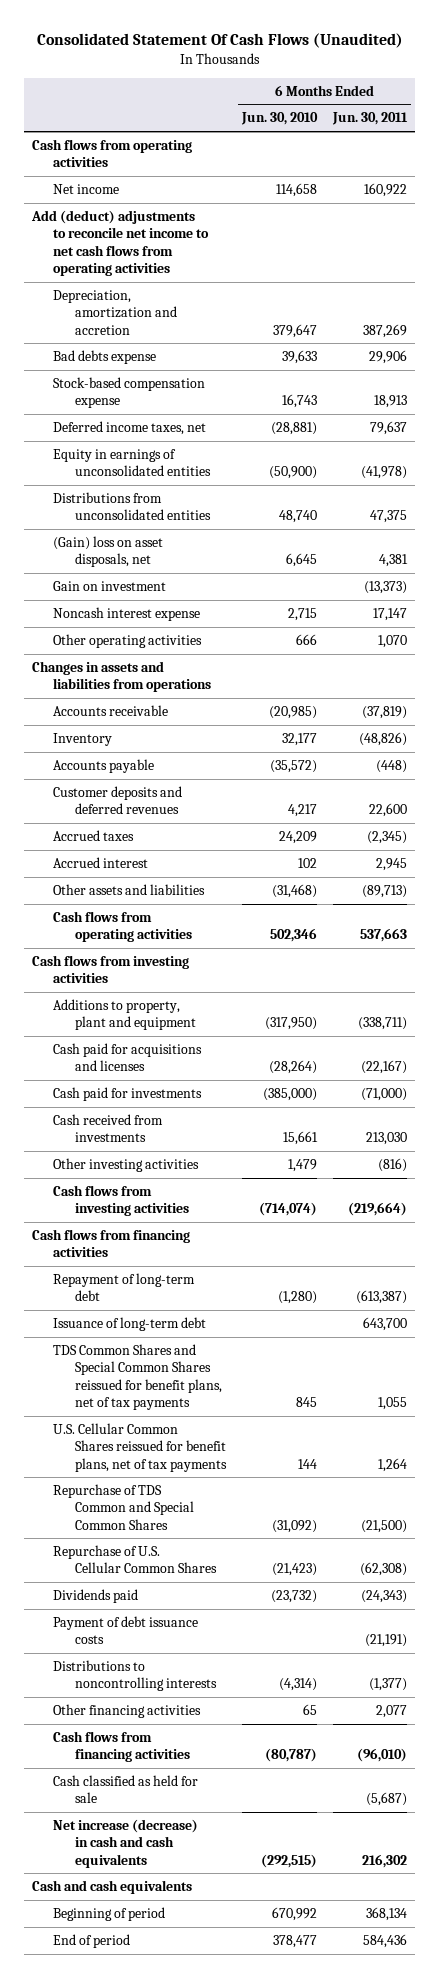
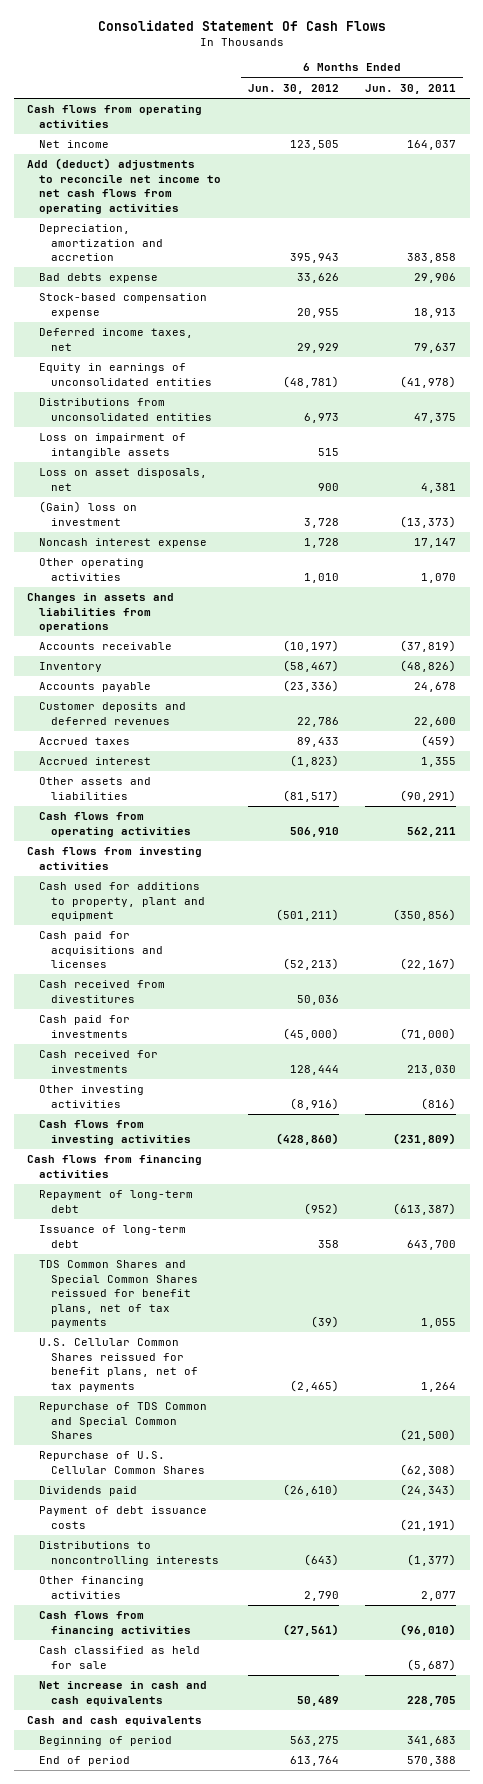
- Consolidated Statement Of Cash Flows (Unaudited)
+ Consolidated Statement Of Cash Flows
- | 6 Months Ended Jun. 30, 2010 | 6 Months Ended Jun. 30, 2011
+ | 6 Months Ended Jun. 30, 2012 | 6 Months Ended Jun. 30, 2011
- Net income | 114,658 | 160,922
+ Net income | 123,505 | 164,037
- Depreciation, amortization and accretion | 379,647 | 387,269
+ Depreciation, amortization and accretion | 395,943 | 383,858
- (Gain) loss on asset disposals, net | 6,645 | 4,381
- Gain on investment | | (13,373)
+ Loss on impairment of intangible assets | 515 |
+ Loss on asset disposals, net | 900 | 4,381
+ (Gain) loss on investment | 3,728 | (13,373)
- Accounts payable | (35,572) | (448)
+ Accounts payable | (23,336) | 24,678
- Accrued taxes | 24,209 | (2,345)
- Accrued interest | 102 | 2,945
- Other assets and liabilities | (31,468) | (89,713)
- Cash flows from operating activities | 502,346 | 537,663
+ Accrued taxes | 89,433 | (459)
+ Accrued interest | (1,823) | 1,355
+ Other assets and liabilities | (81,517) | (90,291)
+ Cash flows from operating activities | 506,910 | 562,211
- Additions to property, plant and equipment | (317,950) | (338,711)
+ Cash used for additions to property, plant and equipment | (501,211) | (350,856)
+ Cash received from divestitures | 50,036 |
- Cash received from investments | 15,661 | 213,030
+ Cash received for investments | 128,444 | 213,030
- Cash flows from investing activities | (714,074) | (219,664)
+ Cash flows from investing activities | (428,860) | (231,809)
- Net increase (decrease) in cash and cash equivalents | (292,515) | 216,302
+ Net increase in cash and cash equivalents | 50,489 | 228,705
- Beginning of period | 670,992 | 368,134
- End of period | 378,477 | 584,436
+ Beginning of period | 563,275 | 341,683
+ End of period | 613,764 | 570,388

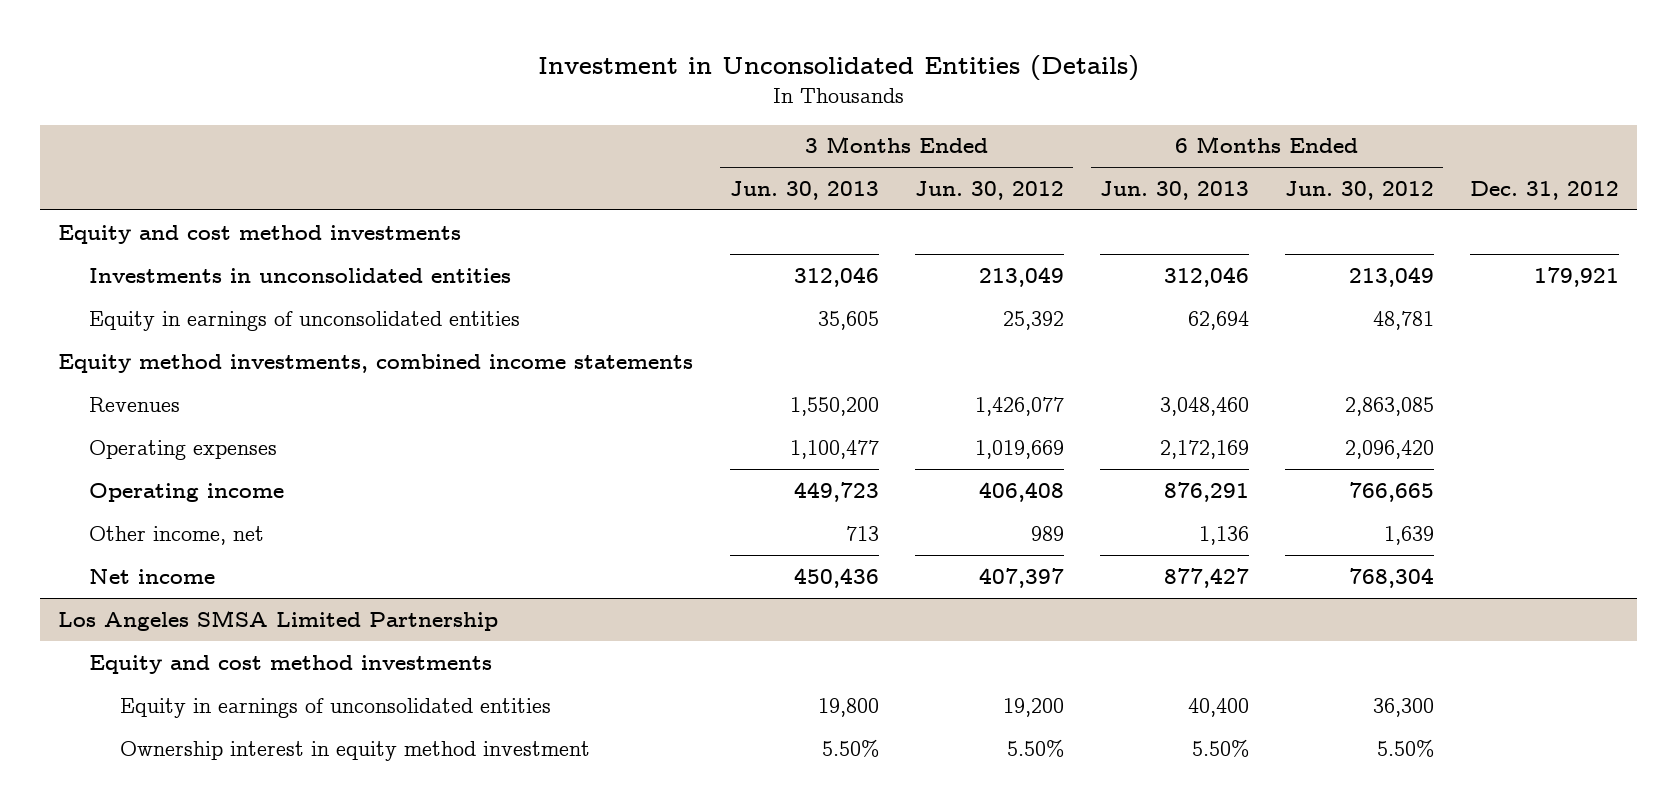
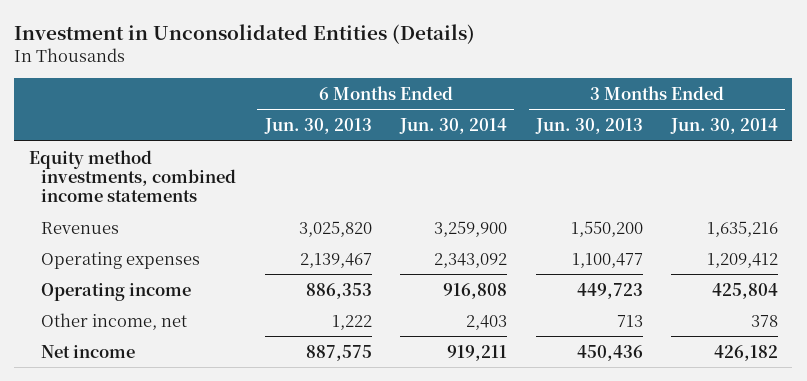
- | 3 Months Ended Jun. 30, 2013 | 3 Months Ended Jun. 30, 2012 | 6 Months Ended Jun. 30, 2013 | 6 Months Ended Jun. 30, 2012 | Dec. 31, 2012
+ | 6 Months Ended Jun. 30, 2013 | 6 Months Ended Jun. 30, 2014 | 3 Months Ended Jun. 30, 2013 | 3 Months Ended Jun. 30, 2014
- Equity and cost method investments
- Investments in unconsolidated entities | 312,046 | 213,049 | 312,046 | 213,049 | 179,921
- Equity in earnings of unconsolidated entities | 35,605 | 25,392 | 62,694 | 48,781 |
- Revenues | 1,550,200 | 1,426,077 | 3,048,460 | 2,863,085 |
- Operating expenses | 1,100,477 | 1,019,669 | 2,172,169 | 2,096,420 |
- Operating income | 449,723 | 406,408 | 876,291 | 766,665 |
- Other income, net | 713 | 989 | 1,136 | 1,639 |
- Net income | 450,436 | 407,397 | 877,427 | 768,304 |
- Los Angeles SMSA Limited Partnership
- Equity and cost method investments
- Equity in earnings of unconsolidated entities | 19,800 | 19,200 | 40,400 | 36,300 |
- Ownership interest in equity method investment | 5.50% | 5.50% | 5.50% | 5.50% |
+ Revenues | 3,025,820 | 3,259,900 | 1,550,200 | 1,635,216
+ Operating expenses | 2,139,467 | 2,343,092 | 1,100,477 | 1,209,412
+ Operating income | 886,353 | 916,808 | 449,723 | 425,804
+ Other income, net | 1,222 | 2,403 | 713 | 378
+ Net income | 887,575 | 919,211 | 450,436 | 426,182

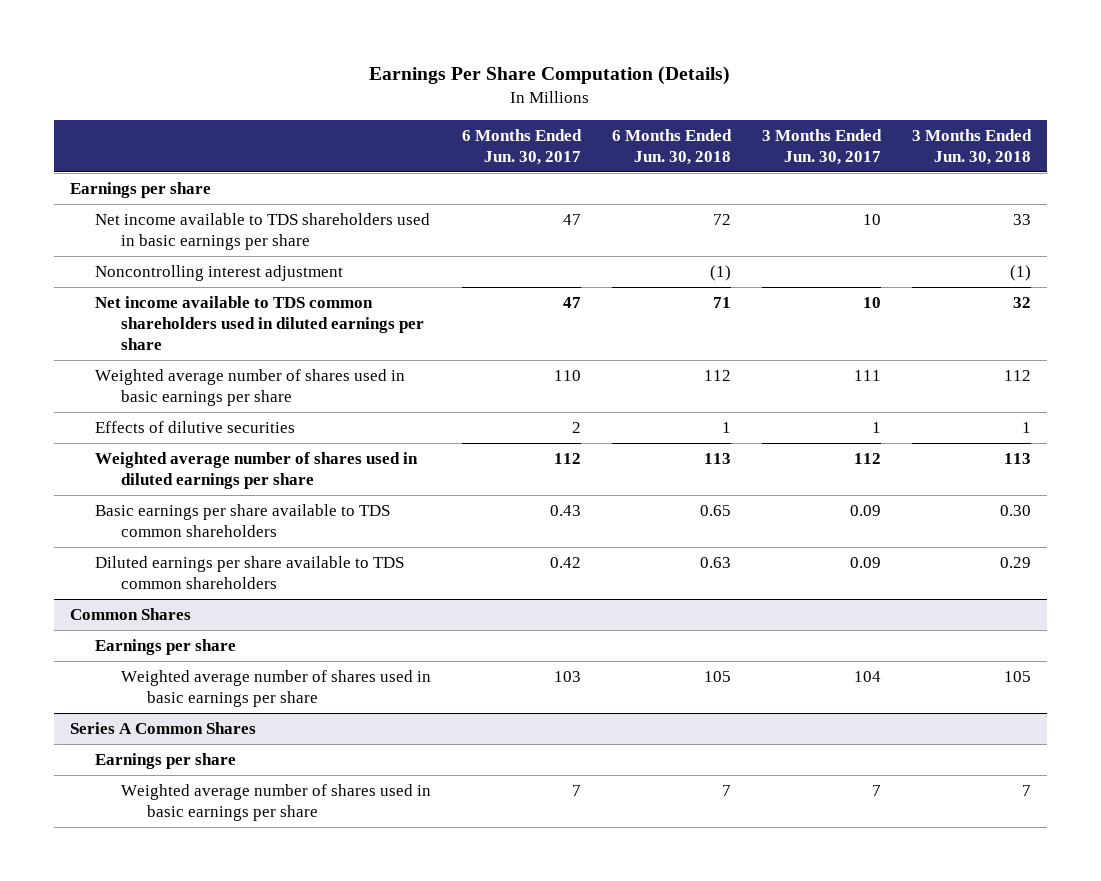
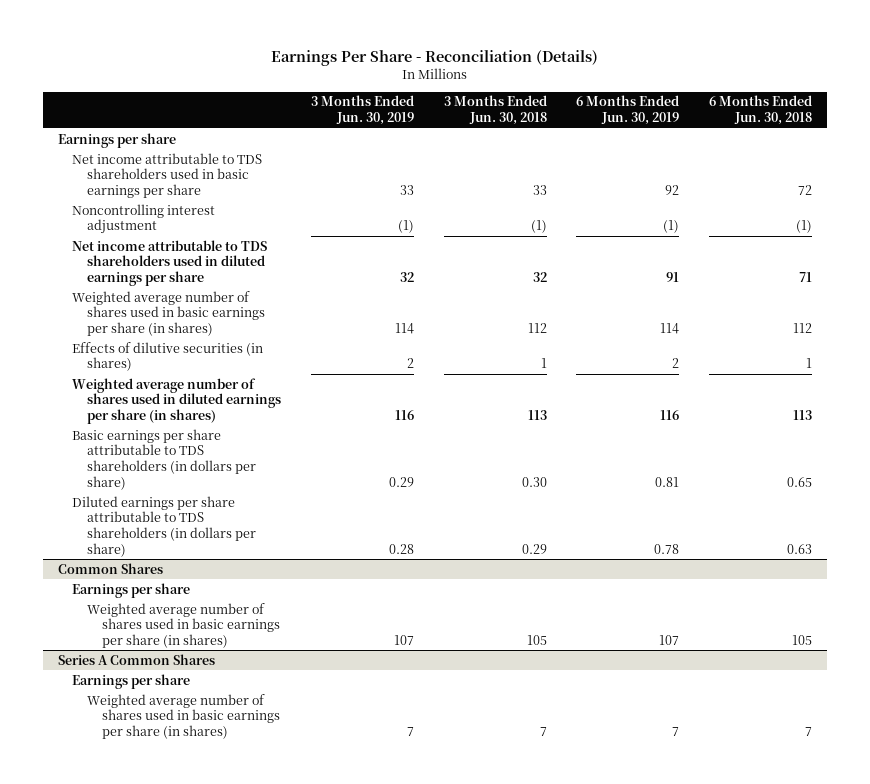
- Earnings Per Share Computation (Details)
+ Earnings Per Share - Reconciliation (Details)
- | 6 Months Ended Jun. 30, 2017 | 6 Months Ended Jun. 30, 2018 | 3 Months Ended Jun. 30, 2017 | 3 Months Ended Jun. 30, 2018
+ | 3 Months Ended Jun. 30, 2019 | 3 Months Ended Jun. 30, 2018 | 6 Months Ended Jun. 30, 2019 | 6 Months Ended Jun. 30, 2018
- Net income available to TDS shareholders used in basic earnings per share | 47 | 72 | 10 | 33
+ Net income attributable to TDS shareholders used in basic earnings per share | 33 | 33 | 92 | 72
- Net income available to TDS common shareholders used in diluted earnings per share | 47 | 71 | 10 | 32
- Weighted average number of shares used in basic earnings per share | 110 | 112 | 111 | 112
- Effects of dilutive securities | 2 | 1 | 1 | 1
- Weighted average number of shares used in diluted earnings per share | 112 | 113 | 112 | 113
- Basic earnings per share available to TDS common shareholders | 0.43 | 0.65 | 0.09 | 0.30
- Diluted earnings per share available to TDS common shareholders | 0.42 | 0.63 | 0.09 | 0.29
+ Net income attributable to TDS shareholders used in diluted earnings per share | 32 | 32 | 91 | 71
+ Weighted average number of shares used in basic earnings per share (in shares) | 114 | 112 | 114 | 112
+ Effects of dilutive securities (in shares) | 2 | 1 | 2 | 1
+ Weighted average number of shares used in diluted earnings per share (in shares) | 116 | 113 | 116 | 113
+ Basic earnings per share attributable to TDS shareholders (in dollars per share) | 0.29 | 0.30 | 0.81 | 0.65
+ Diluted earnings per share attributable to TDS shareholders (in dollars per share) | 0.28 | 0.29 | 0.78 | 0.63
@ Common Shares
- Weighted average number of shares used in basic earnings per share | 103 | 105 | 104 | 105
+ Weighted average number of shares used in basic earnings per share (in shares) | 107 | 105 | 107 | 105
@ Series A Common Shares
- Weighted average number of shares used in basic earnings per share | 7 | 7 | 7 | 7
+ Weighted average number of shares used in basic earnings per share (in shares) | 7 | 7 | 7 | 7

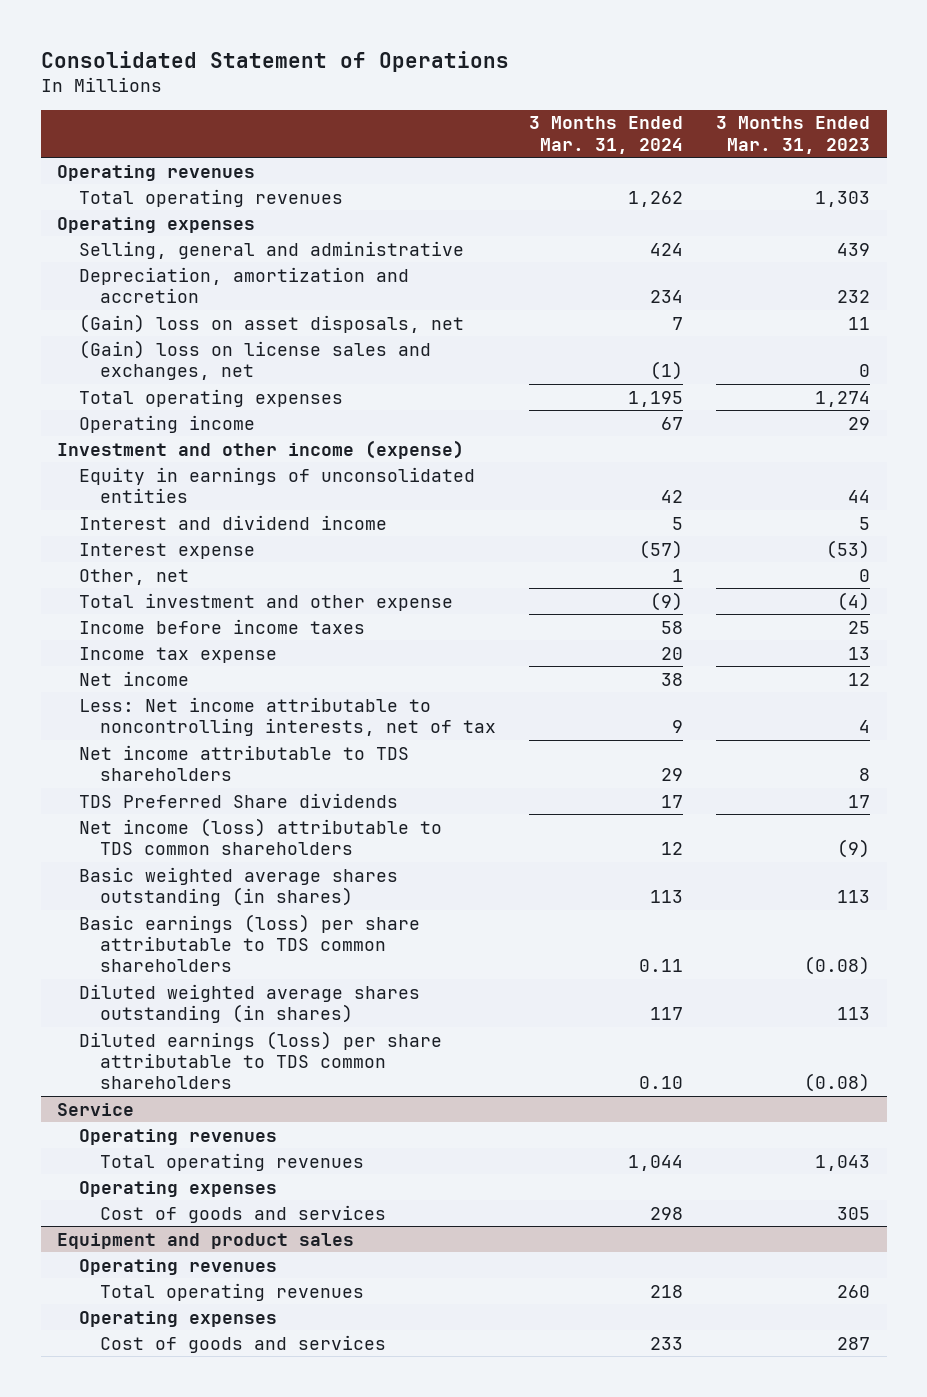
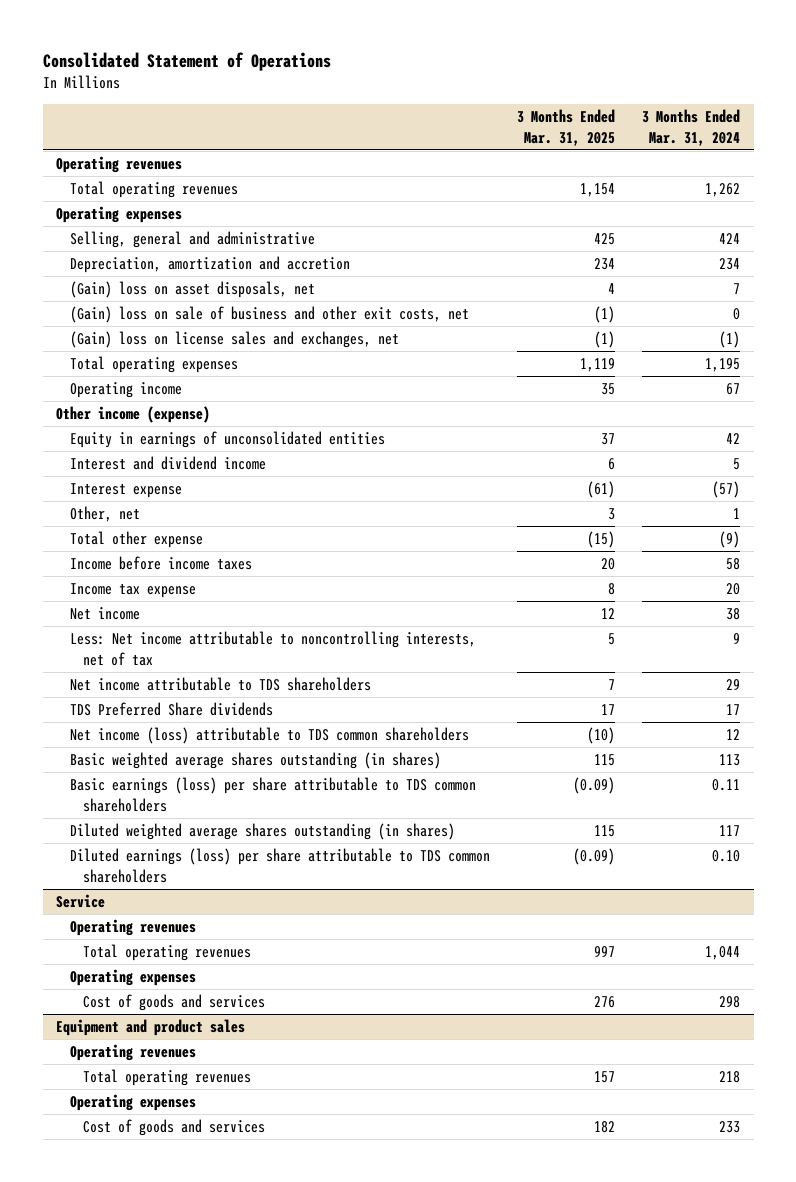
- | 3 Months Ended Mar. 31, 2024 | 3 Months Ended Mar. 31, 2023
+ | 3 Months Ended Mar. 31, 2025 | 3 Months Ended Mar. 31, 2024
+ (Gain) loss on sale of business and other exit costs, net | (1) | 0
- Investment and other income (expense)
+ Other income (expense)
- Total investment and other expense | (9) | (4)
+ Total other expense | (15) | (9)

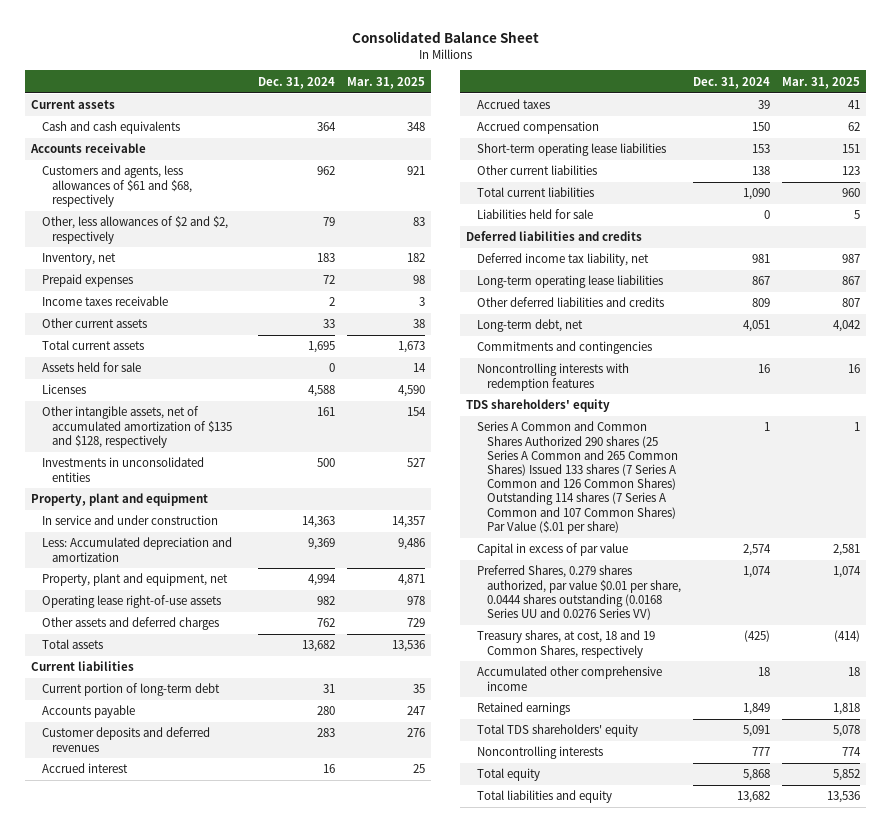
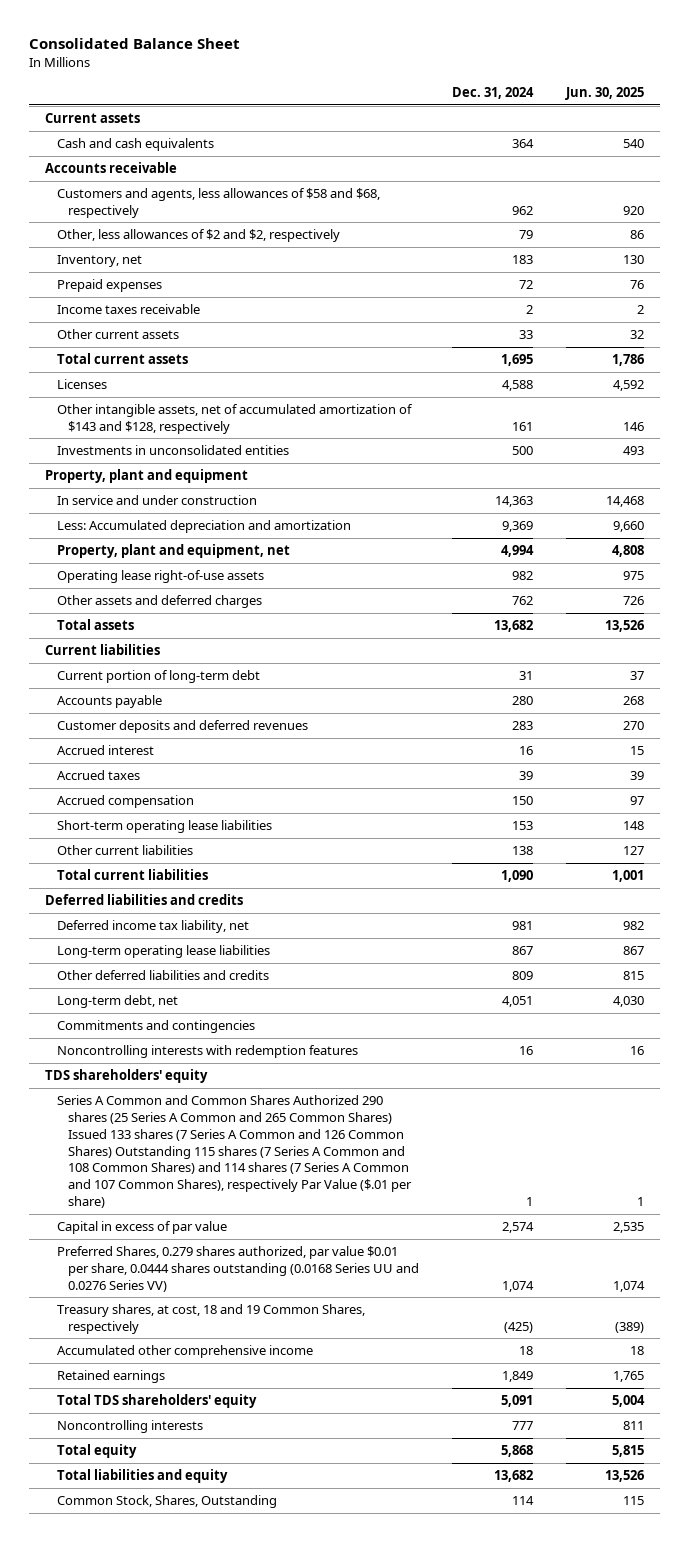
- | Dec. 31, 2024 | Mar. 31, 2025
+ | Dec. 31, 2024 | Jun. 30, 2025
- Customers and agents, less allowances of $61 and $68, respectively | 962 | 921
+ Customers and agents, less allowances of $58 and $68, respectively | 962 | 920
- Assets held for sale | 0 | 14
- Other intangible assets, net of accumulated amortization of $135 and $128, respectively | 161 | 154
+ Other intangible assets, net of accumulated amortization of $143 and $128, respectively | 161 | 146
- Liabilities held for sale | 0 | 5
- Series A Common and Common Shares Authorized 290 shares (25 Series A Common and 265 Common Shares) Issued 133 shares (7 Series A Common and 126 Common Shares) Outstanding 114 shares (7 Series A Common and 107 Common Shares) Par Value ($.01 per share) | 1 | 1
+ Series A Common and Common Shares Authorized 290 shares (25 Series A Common and 265 Common Shares) Issued 133 shares (7 Series A Common and 126 Common Shares) Outstanding 115 shares (7 Series A Common and 108 Common Shares) and 114 shares (7 Series A Common and 107 Common Shares), respectively Par Value ($.01 per share) | 1 | 1
+ Common Stock, Shares, Outstanding | 114 | 115

